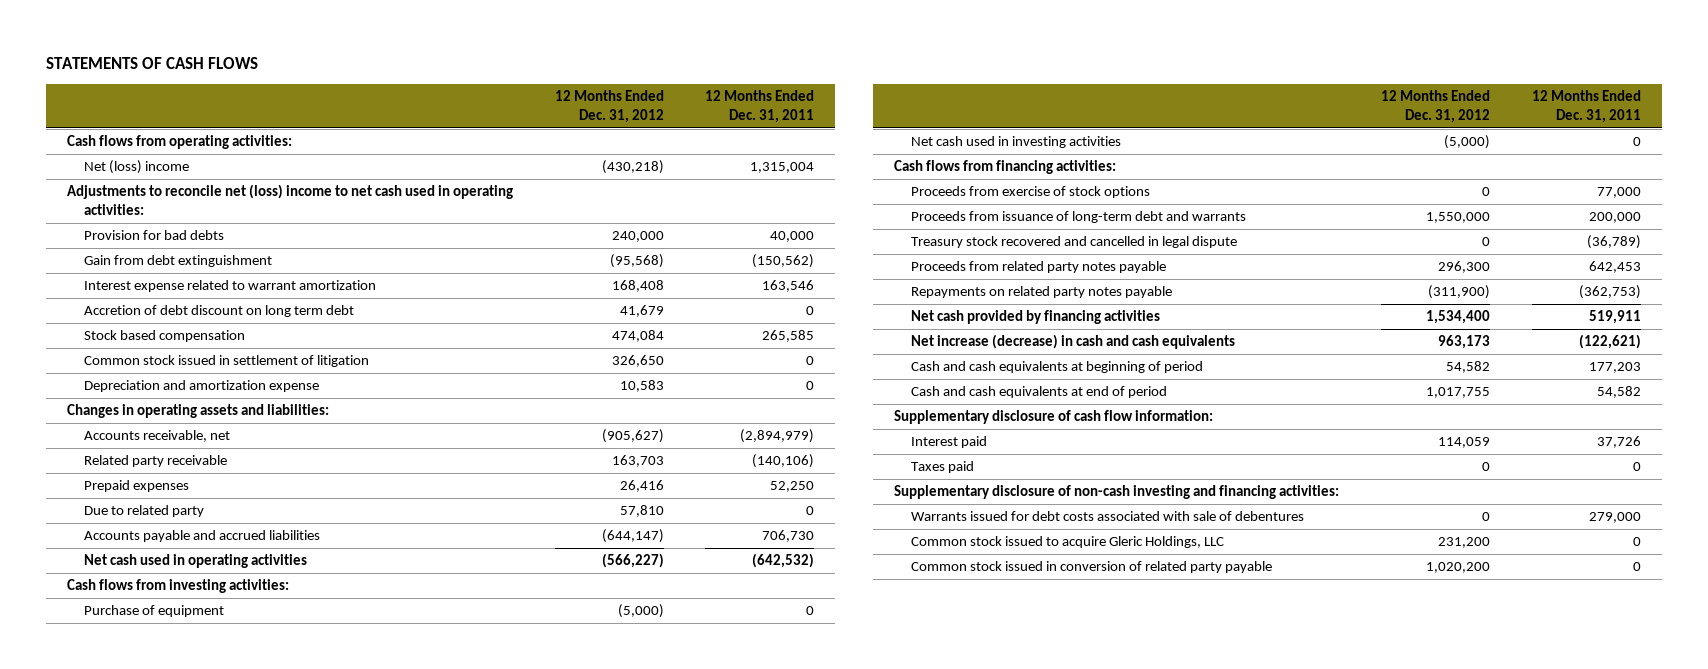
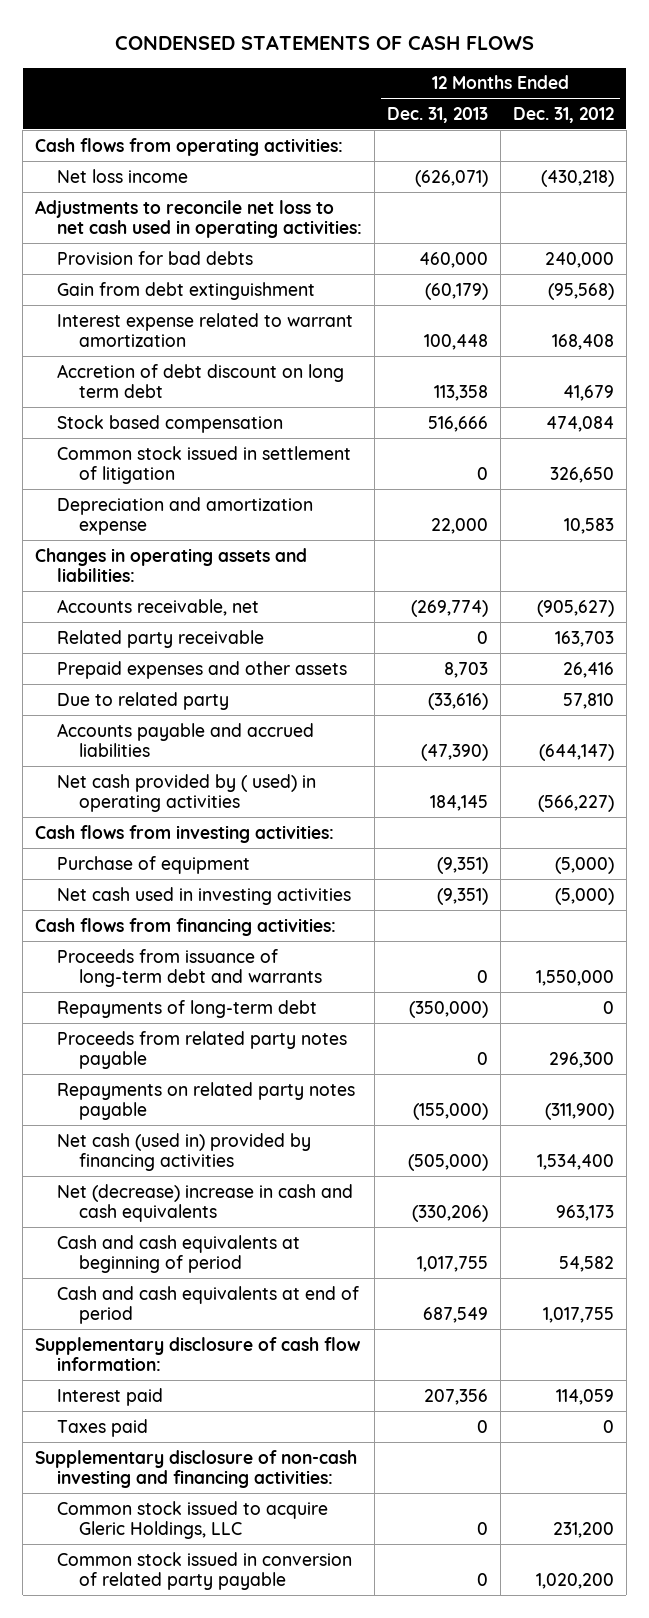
- STATEMENTS OF CASH FLOWS
+ CONDENSED STATEMENTS OF CASH FLOWS
- | 12 Months Ended Dec. 31, 2012 | 12 Months Ended Dec. 31, 2011
+ | 12 Months Ended Dec. 31, 2013 | 12 Months Ended Dec. 31, 2012
- Net (loss) income | (430,218) | 1,315,004
- Adjustments to reconcile net (loss) income to net cash used in operating activities:
+ Net loss income | (626,071) | (430,218)
+ Adjustments to reconcile net loss to net cash used in operating activities:
- Prepaid expenses | 26,416 | 52,250
+ Prepaid expenses and other assets | 8,703 | 26,416
- Net cash used in operating activities | (566,227) | (642,532)
+ Net cash provided by ( used) in operating activities | 184,145 | (566,227)
- Proceeds from exercise of stock options | 0 | 77,000
- Treasury stock recovered and cancelled in legal dispute | 0 | (36,789)
+ Repayments of long-term debt | (350,000) | 0
- Net cash provided by financing activities | 1,534,400 | 519,911
- Net increase (decrease) in cash and cash equivalents | 963,173 | (122,621)
+ Net cash (used in) provided by financing activities | (505,000) | 1,534,400
+ Net (decrease) increase in cash and cash equivalents | (330,206) | 963,173
- Warrants issued for debt costs associated with sale of debentures | 0 | 279,000

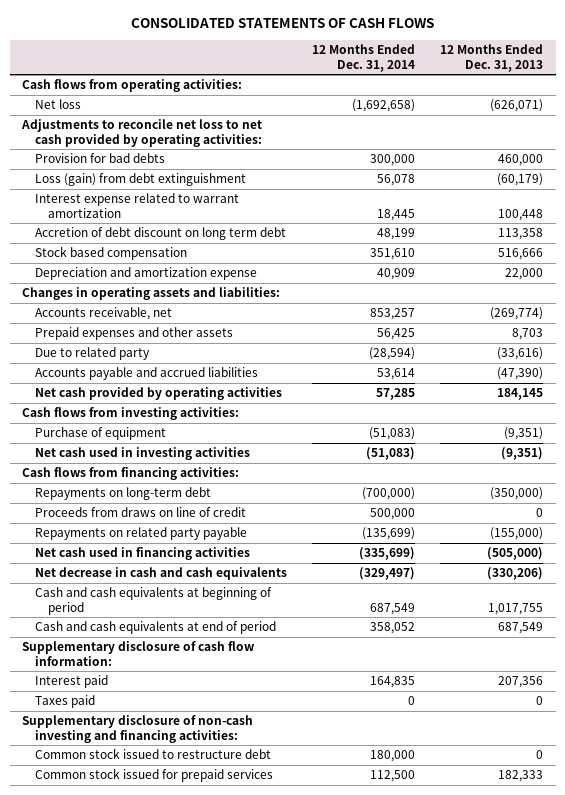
- CONDENSED STATEMENTS OF CASH FLOWS
+ CONSOLIDATED STATEMENTS OF CASH FLOWS
- | 12 Months Ended Dec. 31, 2013 | 12 Months Ended Dec. 31, 2012
+ | 12 Months Ended Dec. 31, 2014 | 12 Months Ended Dec. 31, 2013
- Net loss income | (626,071) | (430,218)
- Adjustments to reconcile net loss to net cash used in operating activities:
+ Net loss | (1,692,658) | (626,071)
+ Adjustments to reconcile net loss to net cash provided by operating activities:
- Gain from debt extinguishment | (60,179) | (95,568)
+ Loss (gain) from debt extinguishment | 56,078 | (60,179)
- Common stock issued in settlement of litigation | 0 | 326,650
- Related party receivable | 0 | 163,703
- Net cash provided by ( used) in operating activities | 184,145 | (566,227)
+ Net cash provided by operating activities | 57,285 | 184,145
- Proceeds from issuance of long-term debt and warrants | 0 | 1,550,000
- Repayments of long-term debt | (350,000) | 0
- Proceeds from related party notes payable | 0 | 296,300
- Repayments on related party notes payable | (155,000) | (311,900)
- Net cash (used in) provided by financing activities | (505,000) | 1,534,400
- Net (decrease) increase in cash and cash equivalents | (330,206) | 963,173
+ Repayments on long-term debt | (700,000) | (350,000)
+ Proceeds from draws on line of credit | 500,000 | 0
+ Repayments on related party payable | (135,699) | (155,000)
+ Net cash used in financing activities | (335,699) | (505,000)
+ Net decrease in cash and cash equivalents | (329,497) | (330,206)
- Common stock issued to acquire Gleric Holdings, LLC | 0 | 231,200
- Common stock issued in conversion of related party payable | 0 | 1,020,200
+ Common stock issued to restructure debt | 180,000 | 0
+ Common stock issued for prepaid services | 112,500 | 182,333

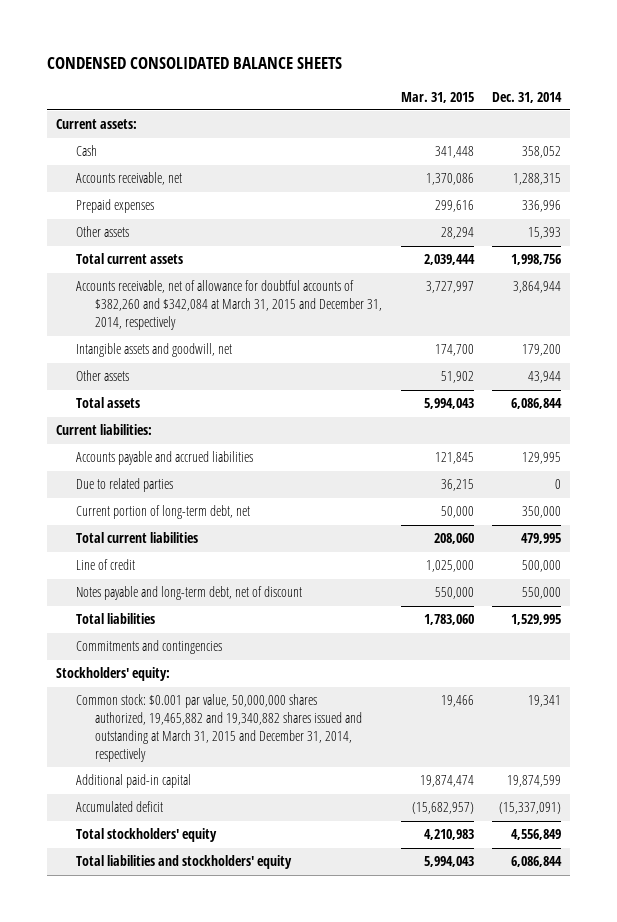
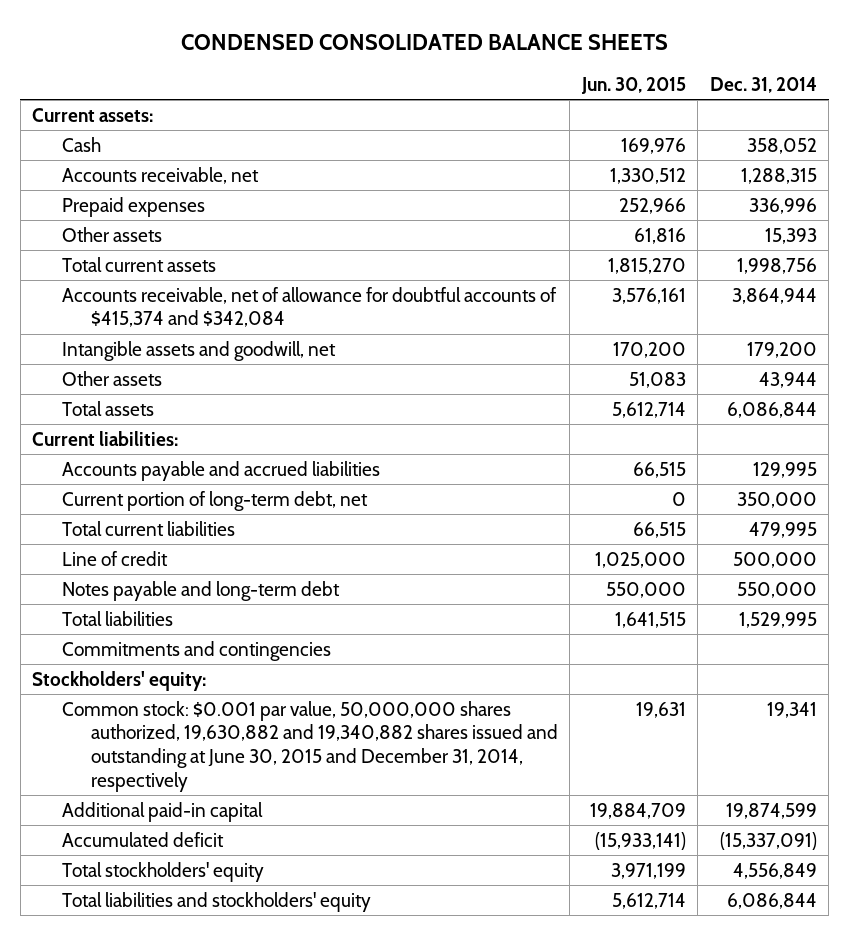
- | Mar. 31, 2015 | Dec. 31, 2014
+ | Jun. 30, 2015 | Dec. 31, 2014
- Accounts receivable, net of allowance for doubtful accounts of $382,260 and $342,084 at March 31, 2015 and December 31, 2014, respectively | 3,727,997 | 3,864,944
+ Accounts receivable, net of allowance for doubtful accounts of $415,374 and $342,084 | 3,576,161 | 3,864,944
- Due to related parties | 36,215 | 0
- Notes payable and long-term debt, net of discount | 550,000 | 550,000
+ Notes payable and long-term debt | 550,000 | 550,000
- Common stock: $0.001 par value, 50,000,000 shares authorized, 19,465,882 and 19,340,882 shares issued and outstanding at March 31, 2015 and December 31, 2014, respectively | 19,466 | 19,341
+ Common stock: $0.001 par value, 50,000,000 shares authorized, 19,630,882 and 19,340,882 shares issued and outstanding at June 30, 2015 and December 31, 2014, respectively | 19,631 | 19,341

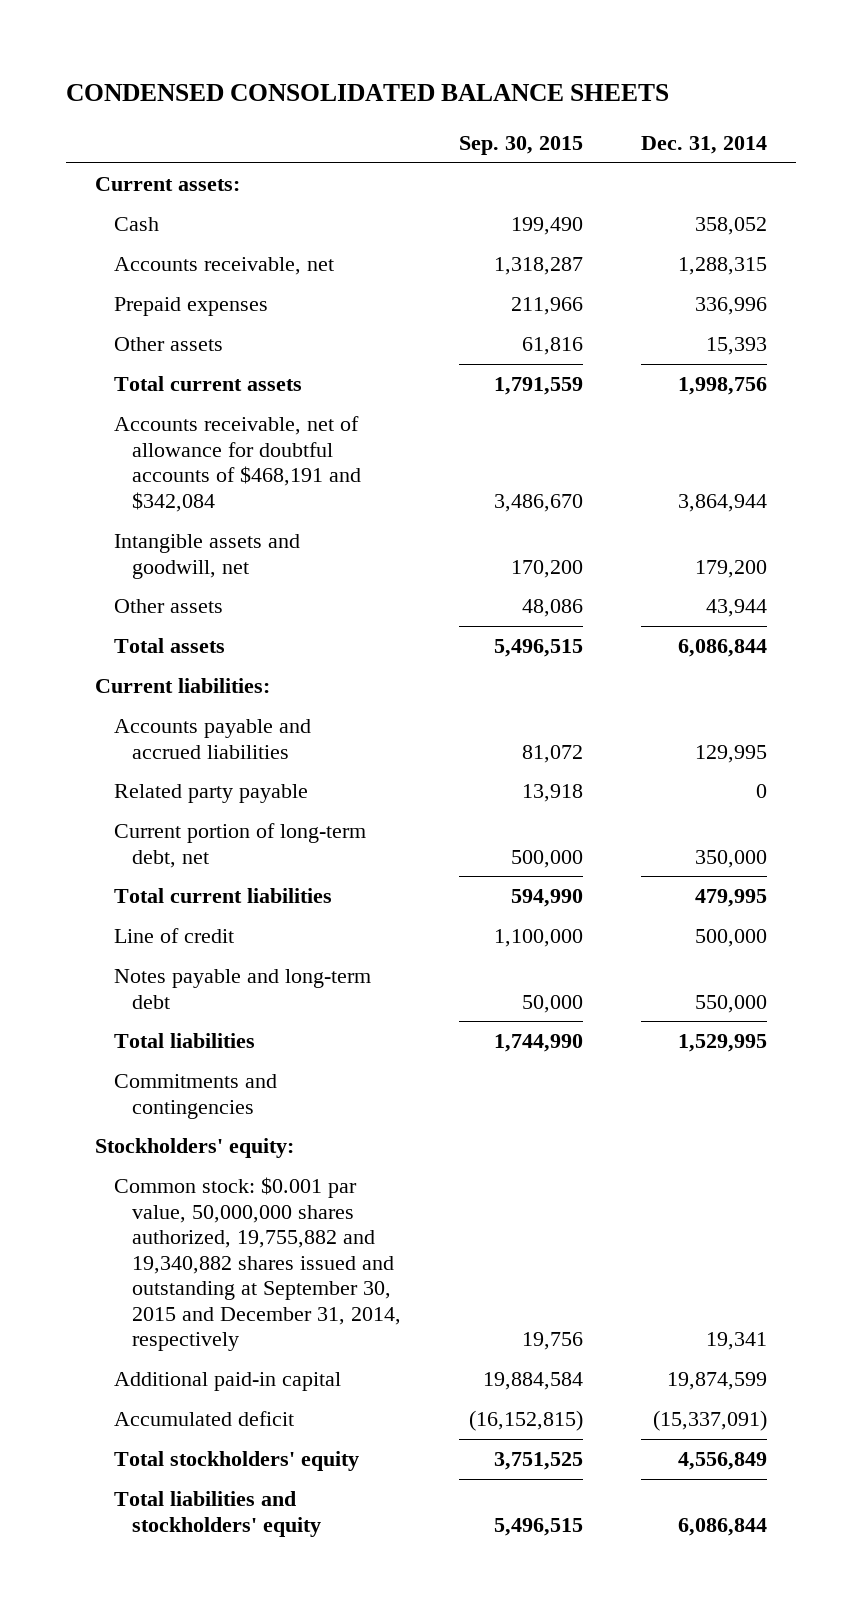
- | Jun. 30, 2015 | Dec. 31, 2014
+ | Sep. 30, 2015 | Dec. 31, 2014
- Accounts receivable, net of allowance for doubtful accounts of $415,374 and $342,084 | 3,576,161 | 3,864,944
+ Accounts receivable, net of allowance for doubtful accounts of $468,191 and $342,084 | 3,486,670 | 3,864,944
+ Related party payable | 13,918 | 0
- Common stock: $0.001 par value, 50,000,000 shares authorized, 19,630,882 and 19,340,882 shares issued and outstanding at June 30, 2015 and December 31, 2014, respectively | 19,631 | 19,341
+ Common stock: $0.001 par value, 50,000,000 shares authorized, 19,755,882 and 19,340,882 shares issued and outstanding at September 30, 2015 and December 31, 2014, respectively | 19,756 | 19,341

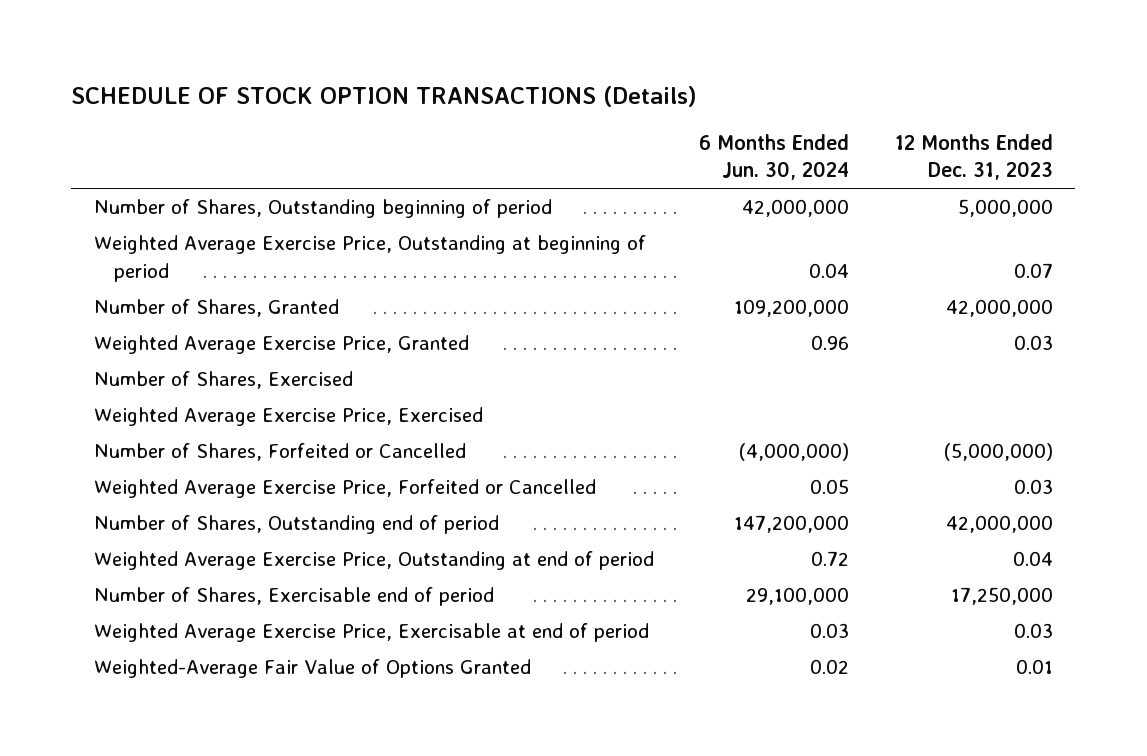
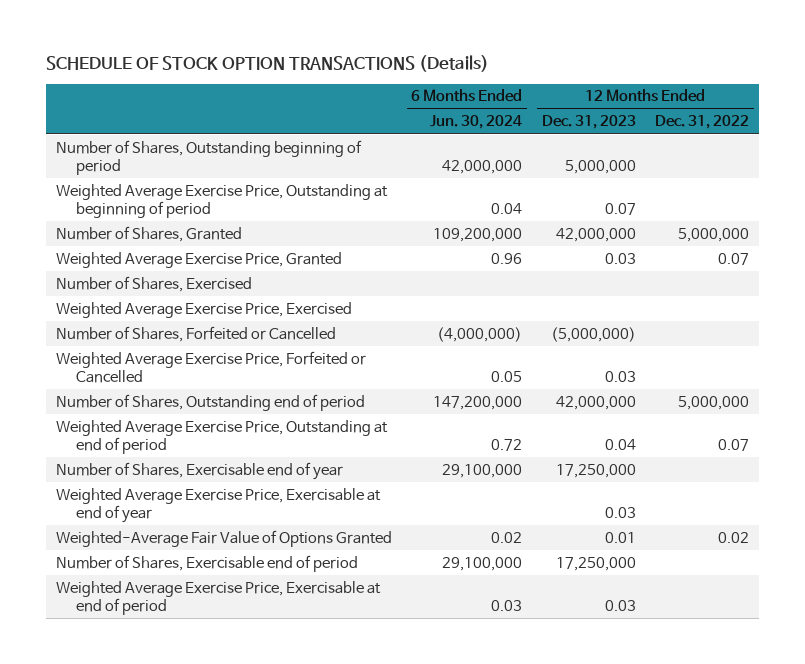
- | 6 Months Ended Jun. 30, 2024 | 12 Months Ended Dec. 31, 2023
+ | 6 Months Ended Jun. 30, 2024 | 12 Months Ended Dec. 31, 2023 | 12 Months Ended Dec. 31, 2022
+ Number of Shares, Exercisable end of year | 29,100,000 | 17,250,000 |
+ Weighted Average Exercise Price, Exercisable at end of year | | 0.03 |
moved up: Weighted-Average Fair Value of Options Granted | 0.02 | 0.01 | 0.02

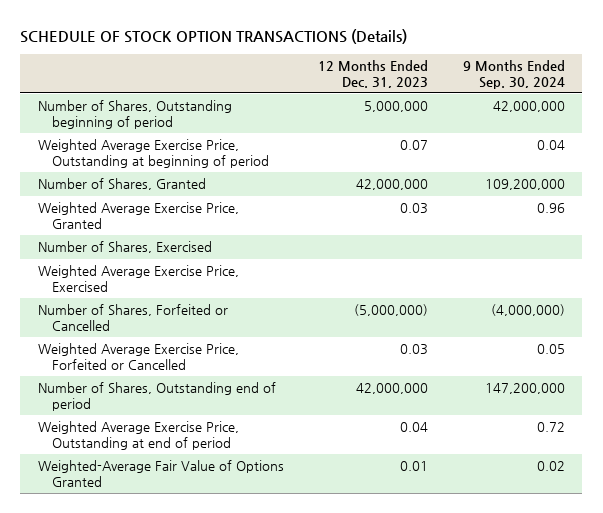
- | 6 Months Ended Jun. 30, 2024 | 12 Months Ended Dec. 31, 2023 | 12 Months Ended Dec. 31, 2022
+ | 12 Months Ended Dec. 31, 2023 | 9 Months Ended Sep. 30, 2024
- Number of Shares, Exercisable end of year | 29,100,000 | 17,250,000 |
- Weighted Average Exercise Price, Exercisable at end of year | | 0.03 |
- Number of Shares, Exercisable end of period | 29,100,000 | 17,250,000 |
- Weighted Average Exercise Price, Exercisable at end of period | 0.03 | 0.03 |

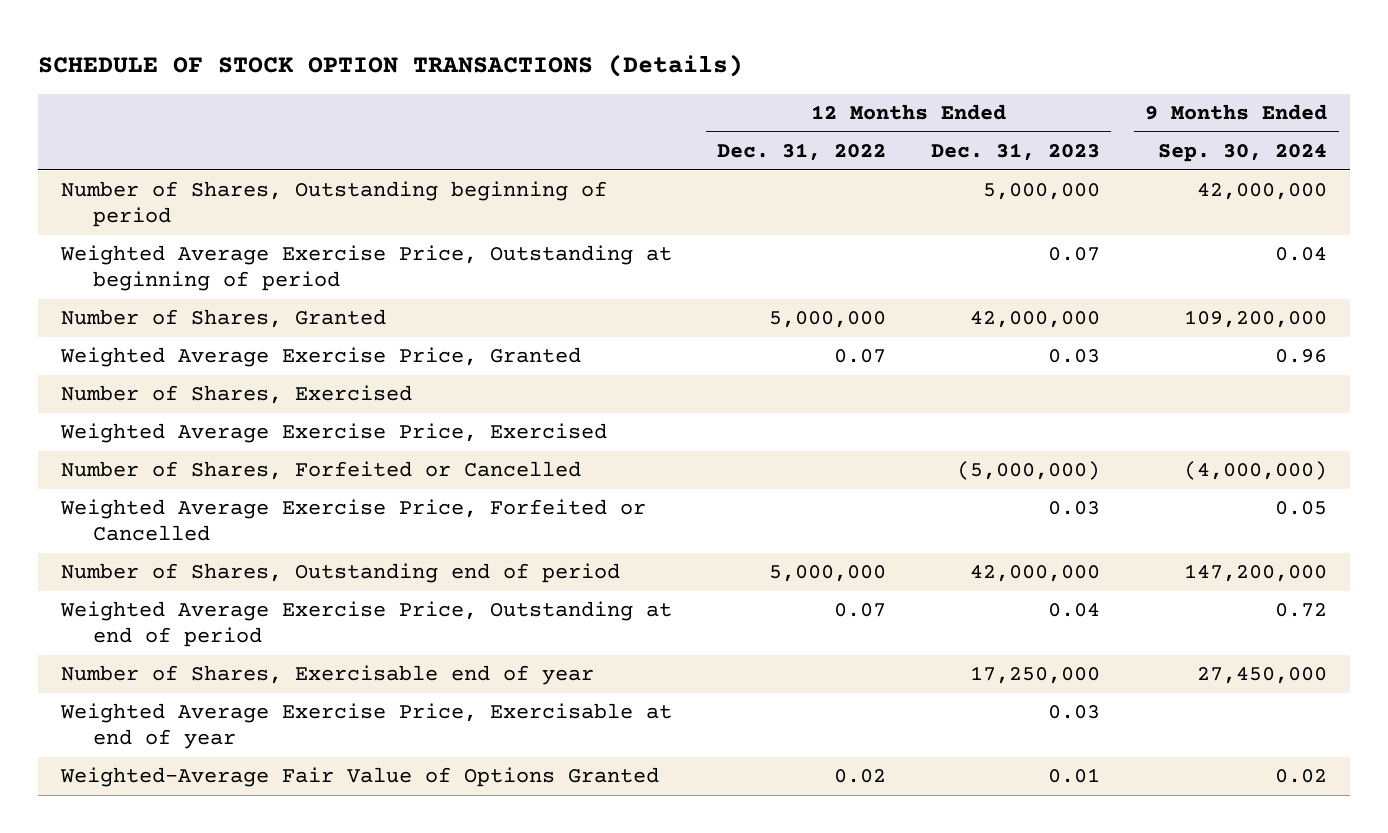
- | 12 Months Ended Dec. 31, 2023 | 9 Months Ended Sep. 30, 2024
+ | 12 Months Ended Dec. 31, 2022 | 12 Months Ended Dec. 31, 2023 | 9 Months Ended Sep. 30, 2024
+ Number of Shares, Exercisable end of year | | 17,250,000 | 27,450,000
+ Weighted Average Exercise Price, Exercisable at end of year | | 0.03 |

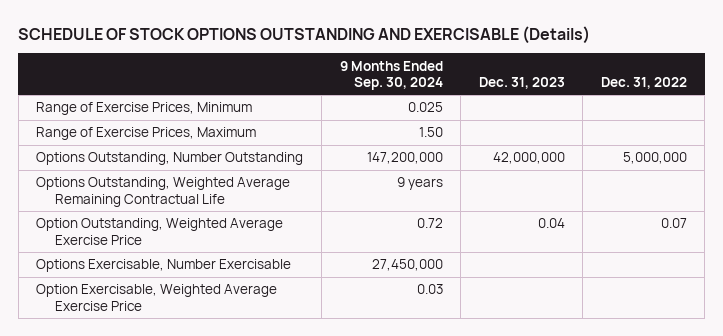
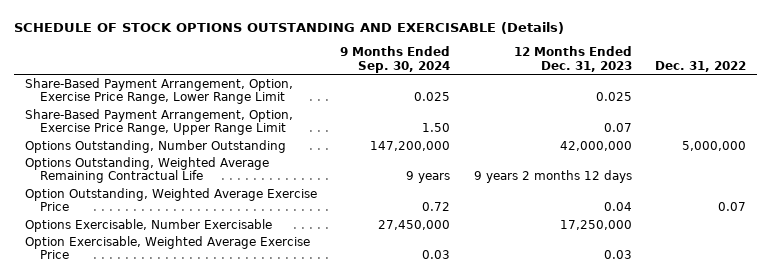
- | 9 Months Ended Sep. 30, 2024 | Dec. 31, 2023 | Dec. 31, 2022
+ | 9 Months Ended Sep. 30, 2024 | 12 Months Ended Dec. 31, 2023 | Dec. 31, 2022
- Range of Exercise Prices, Minimum | 0.025 | |
- Range of Exercise Prices, Maximum | 1.50 | |
+ Share-Based Payment Arrangement, Option, Exercise Price Range, Lower Range Limit | 0.025 | 0.025 |
+ Share-Based Payment Arrangement, Option, Exercise Price Range, Upper Range Limit | 1.50 | 0.07 |

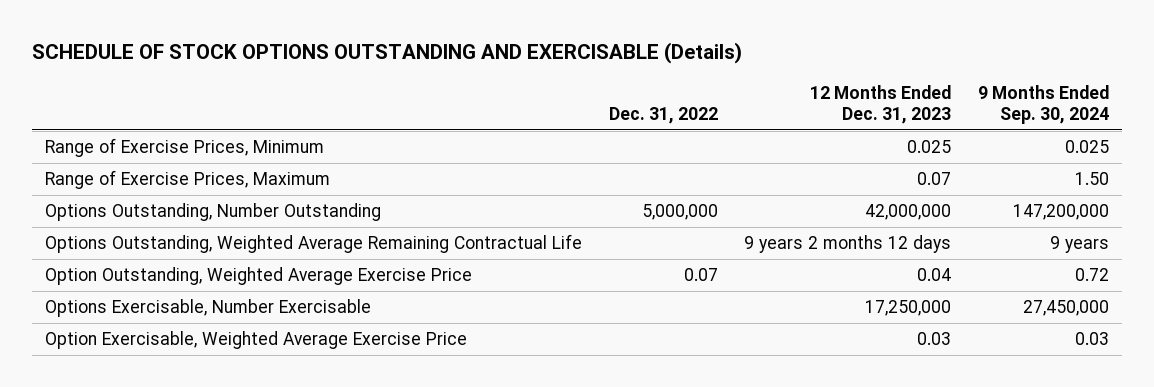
- | 9 Months Ended Sep. 30, 2024 | 12 Months Ended Dec. 31, 2023 | Dec. 31, 2022
+ | Dec. 31, 2022 | 12 Months Ended Dec. 31, 2023 | 9 Months Ended Sep. 30, 2024
- Share-Based Payment Arrangement, Option, Exercise Price Range, Lower Range Limit | 0.025 | 0.025 |
- Share-Based Payment Arrangement, Option, Exercise Price Range, Upper Range Limit | 1.50 | 0.07 |
+ Range of Exercise Prices, Minimum | | 0.025 | 0.025
+ Range of Exercise Prices, Maximum | | 0.07 | 1.50

